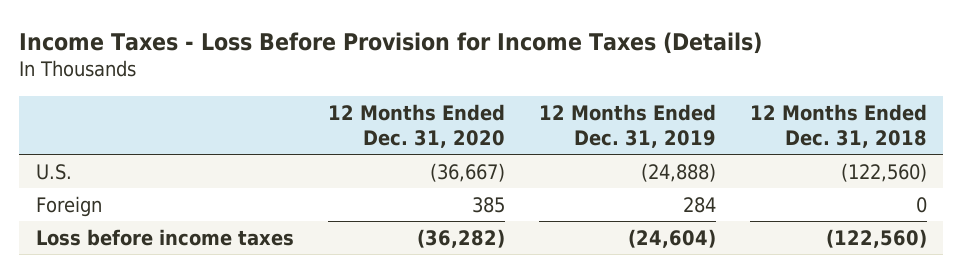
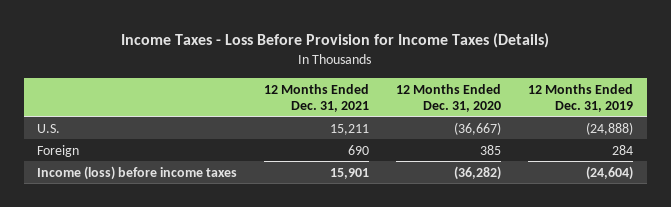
- | 12 Months Ended Dec. 31, 2020 | 12 Months Ended Dec. 31, 2019 | 12 Months Ended Dec. 31, 2018
+ | 12 Months Ended Dec. 31, 2021 | 12 Months Ended Dec. 31, 2020 | 12 Months Ended Dec. 31, 2019
- Loss before income taxes | (36,282) | (24,604) | (122,560)
+ Income (loss) before income taxes | 15,901 | (36,282) | (24,604)

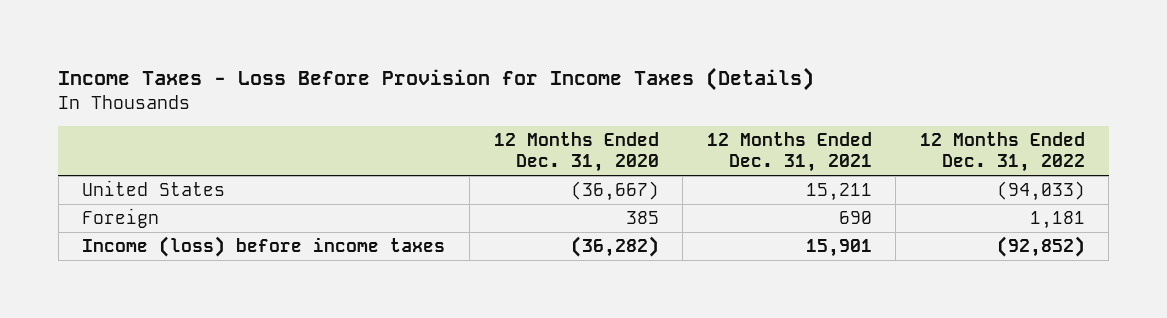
- | 12 Months Ended Dec. 31, 2021 | 12 Months Ended Dec. 31, 2020 | 12 Months Ended Dec. 31, 2019
+ | 12 Months Ended Dec. 31, 2020 | 12 Months Ended Dec. 31, 2021 | 12 Months Ended Dec. 31, 2022
- U.S. | 15,211 | (36,667) | (24,888)
+ United States | (36,667) | 15,211 | (94,033)

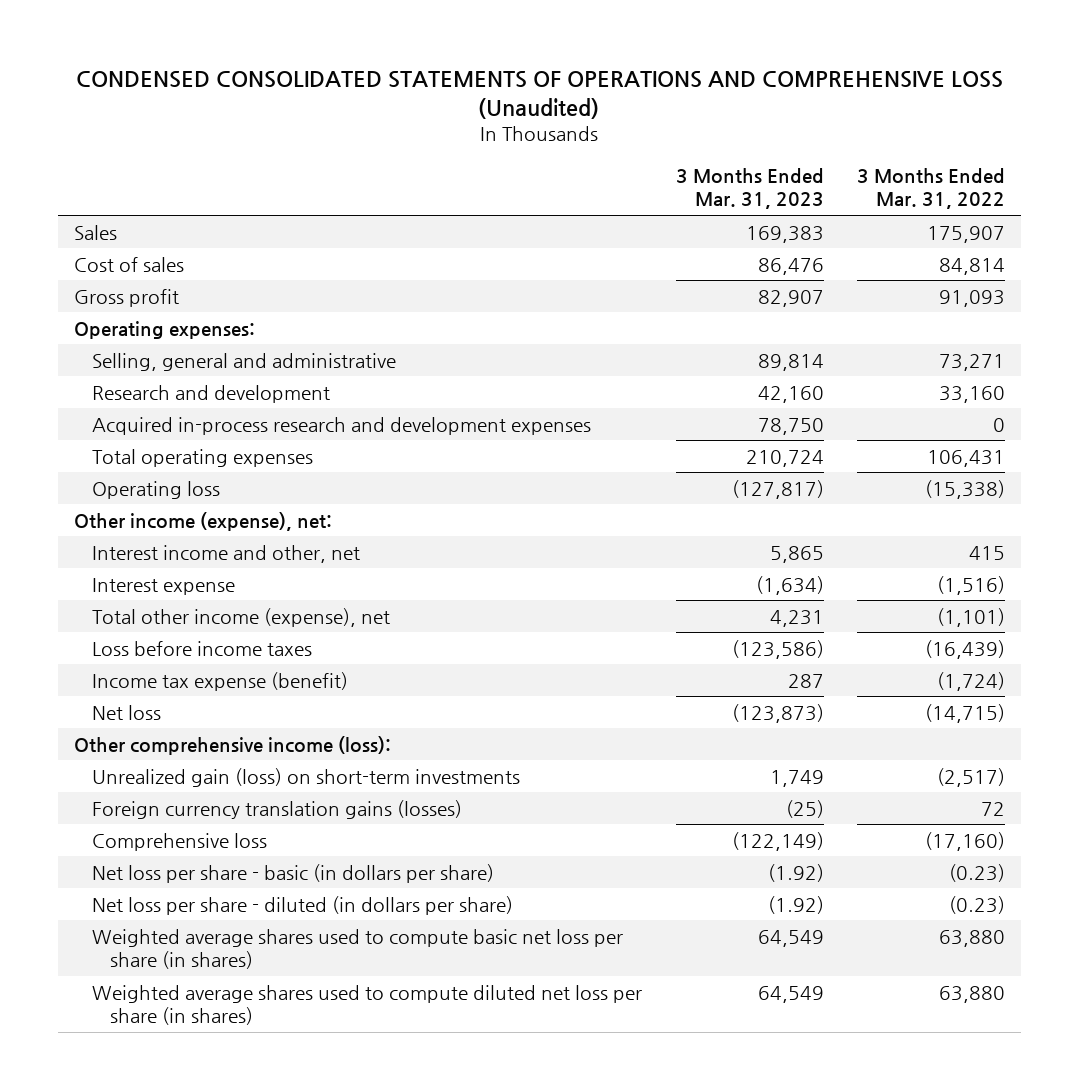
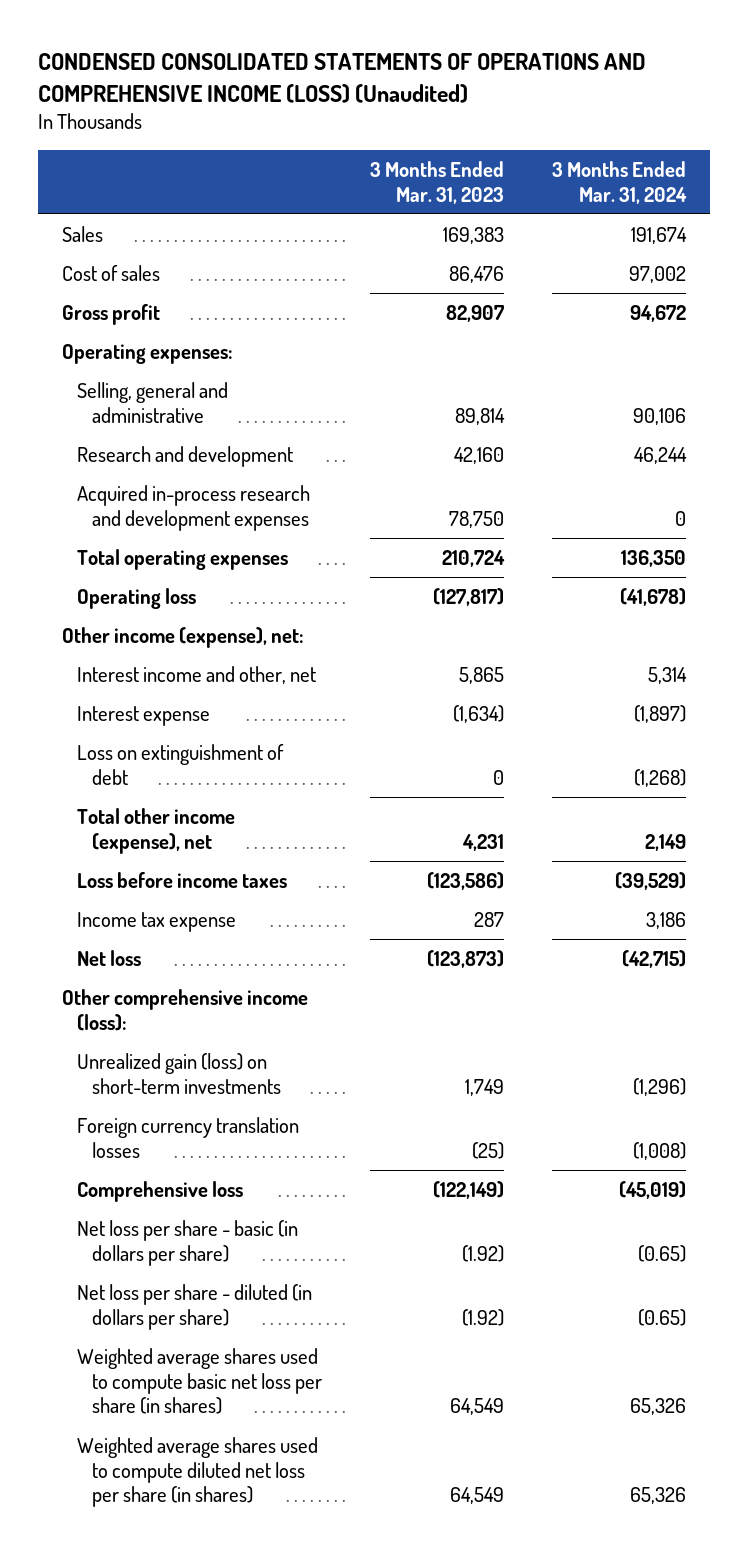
- CONDENSED CONSOLIDATED STATEMENTS OF OPERATIONS AND COMPREHENSIVE LOSS (Unaudited)
+ CONDENSED CONSOLIDATED STATEMENTS OF OPERATIONS AND COMPREHENSIVE INCOME (LOSS) (Unaudited)
- | 3 Months Ended Mar. 31, 2023 | 3 Months Ended Mar. 31, 2022
+ | 3 Months Ended Mar. 31, 2023 | 3 Months Ended Mar. 31, 2024
+ Loss on extinguishment of debt | 0 | (1,268)
- Income tax expense (benefit) | 287 | (1,724)
+ Income tax expense | 287 | 3,186
- Foreign currency translation gains (losses) | (25) | 72
+ Foreign currency translation losses | (25) | (1,008)

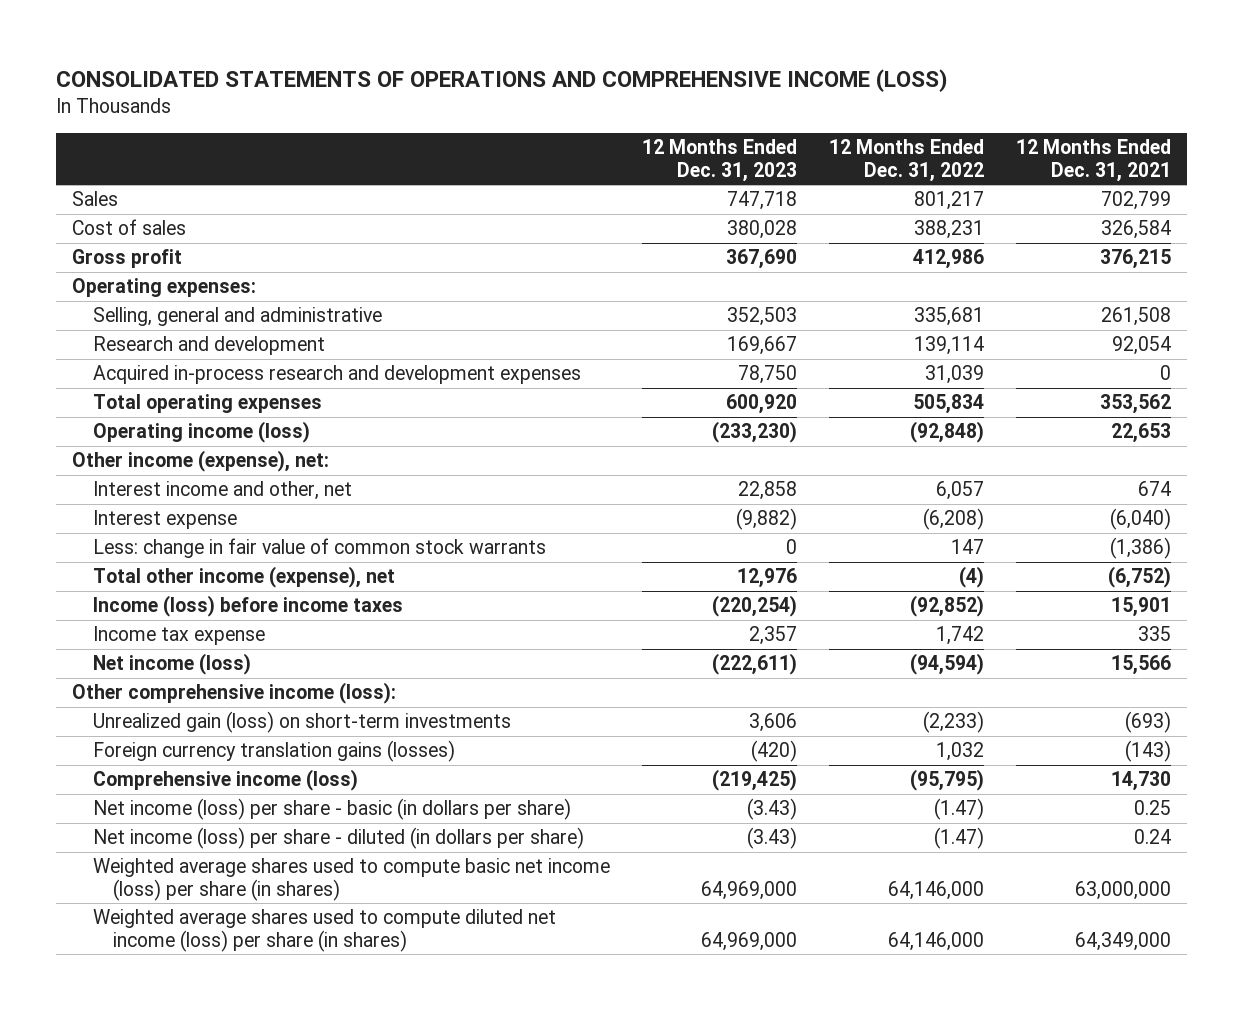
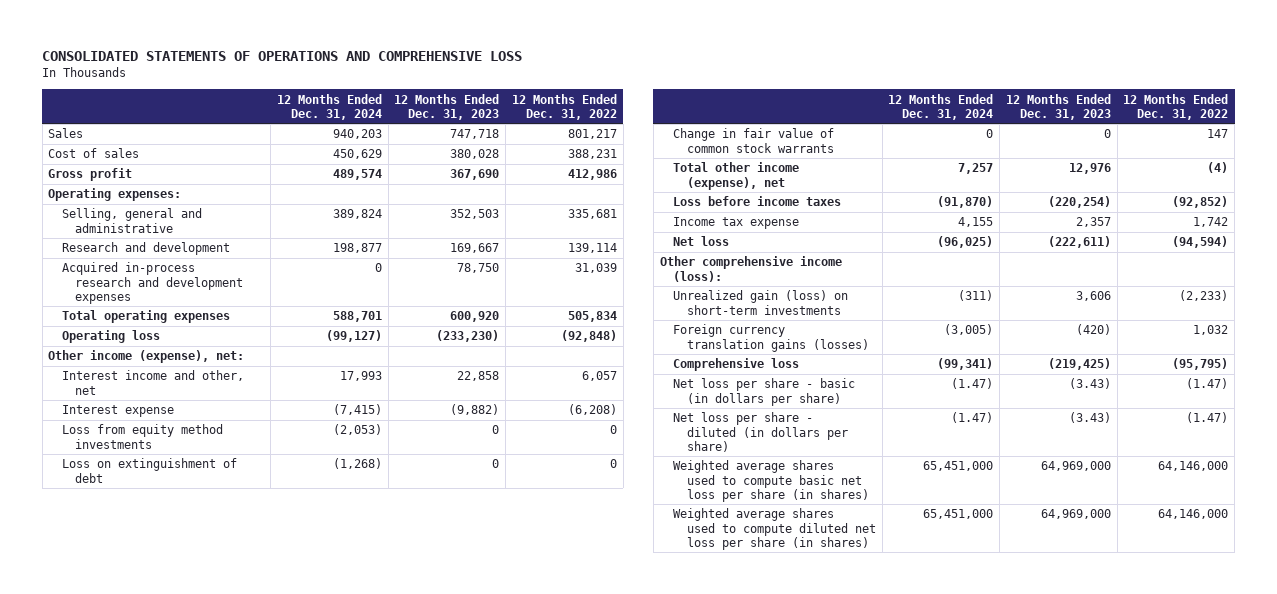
- CONSOLIDATED STATEMENTS OF OPERATIONS AND COMPREHENSIVE INCOME (LOSS)
+ CONSOLIDATED STATEMENTS OF OPERATIONS AND COMPREHENSIVE LOSS
- | 12 Months Ended Dec. 31, 2023 | 12 Months Ended Dec. 31, 2022 | 12 Months Ended Dec. 31, 2021
+ | 12 Months Ended Dec. 31, 2024 | 12 Months Ended Dec. 31, 2023 | 12 Months Ended Dec. 31, 2022
- Operating income (loss) | (233,230) | (92,848) | 22,653
+ Operating loss | (99,127) | (233,230) | (92,848)
- Less: change in fair value of common stock warrants | 0 | 147 | (1,386)
+ Loss from equity method investments | (2,053) | 0 | 0
+ Loss on extinguishment of debt | (1,268) | 0 | 0
+ Change in fair value of common stock warrants | 0 | 0 | 147
- Income (loss) before income taxes | (220,254) | (92,852) | 15,901
+ Loss before income taxes | (91,870) | (220,254) | (92,852)
- Net income (loss) | (222,611) | (94,594) | 15,566
+ Net loss | (96,025) | (222,611) | (94,594)
- Comprehensive income (loss) | (219,425) | (95,795) | 14,730
- Net income (loss) per share - basic (in dollars per share) | (3.43) | (1.47) | 0.25
- Net income (loss) per share - diluted (in dollars per share) | (3.43) | (1.47) | 0.24
- Weighted average shares used to compute basic net income (loss) per share (in shares) | 64,969,000 | 64,146,000 | 63,000,000
- Weighted average shares used to compute diluted net income (loss) per share (in shares) | 64,969,000 | 64,146,000 | 64,349,000
+ Comprehensive loss | (99,341) | (219,425) | (95,795)
+ Net loss per share - basic (in dollars per share) | (1.47) | (3.43) | (1.47)
+ Net loss per share - diluted (in dollars per share) | (1.47) | (3.43) | (1.47)
+ Weighted average shares used to compute basic net loss per share (in shares) | 65,451,000 | 64,969,000 | 64,146,000
+ Weighted average shares used to compute diluted net loss per share (in shares) | 65,451,000 | 64,969,000 | 64,146,000

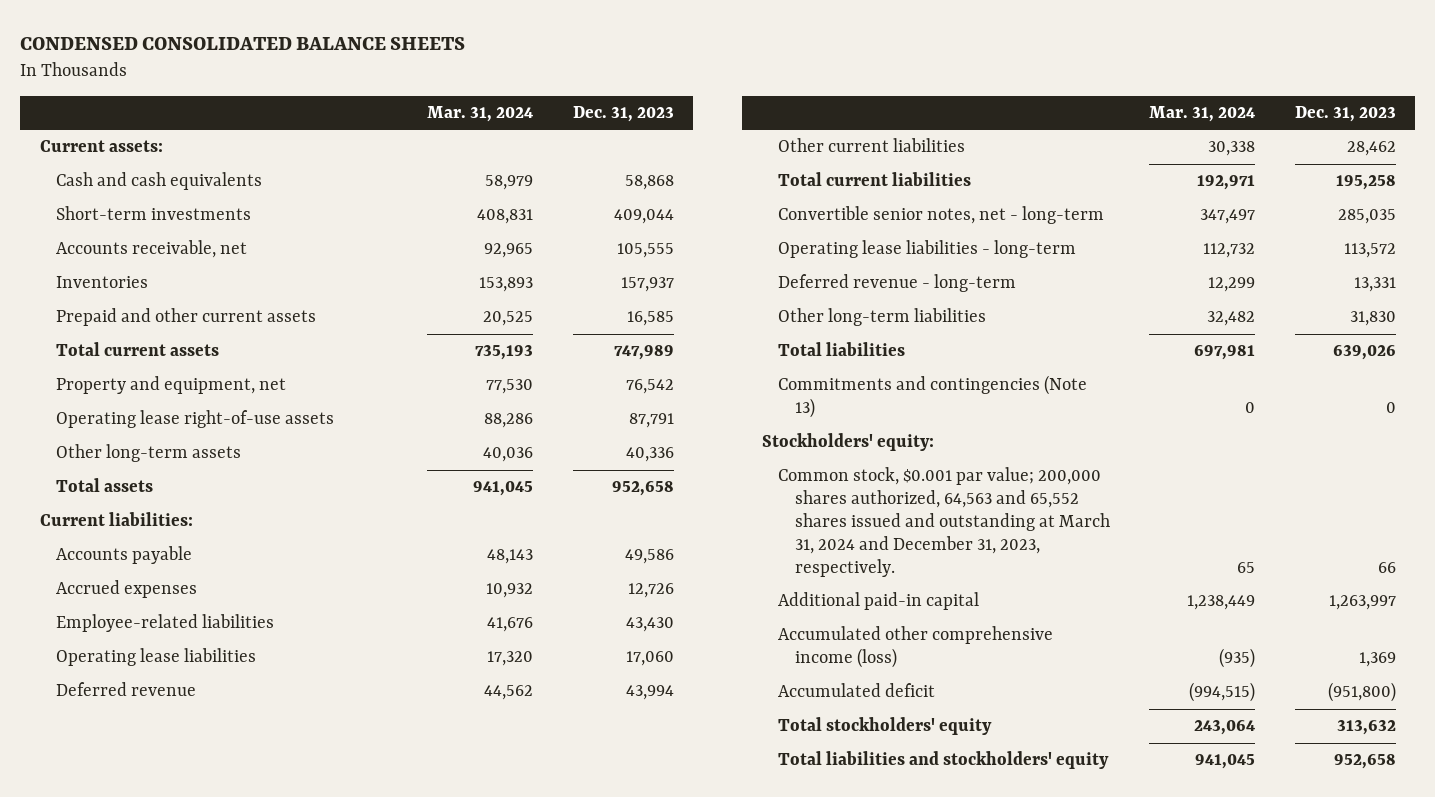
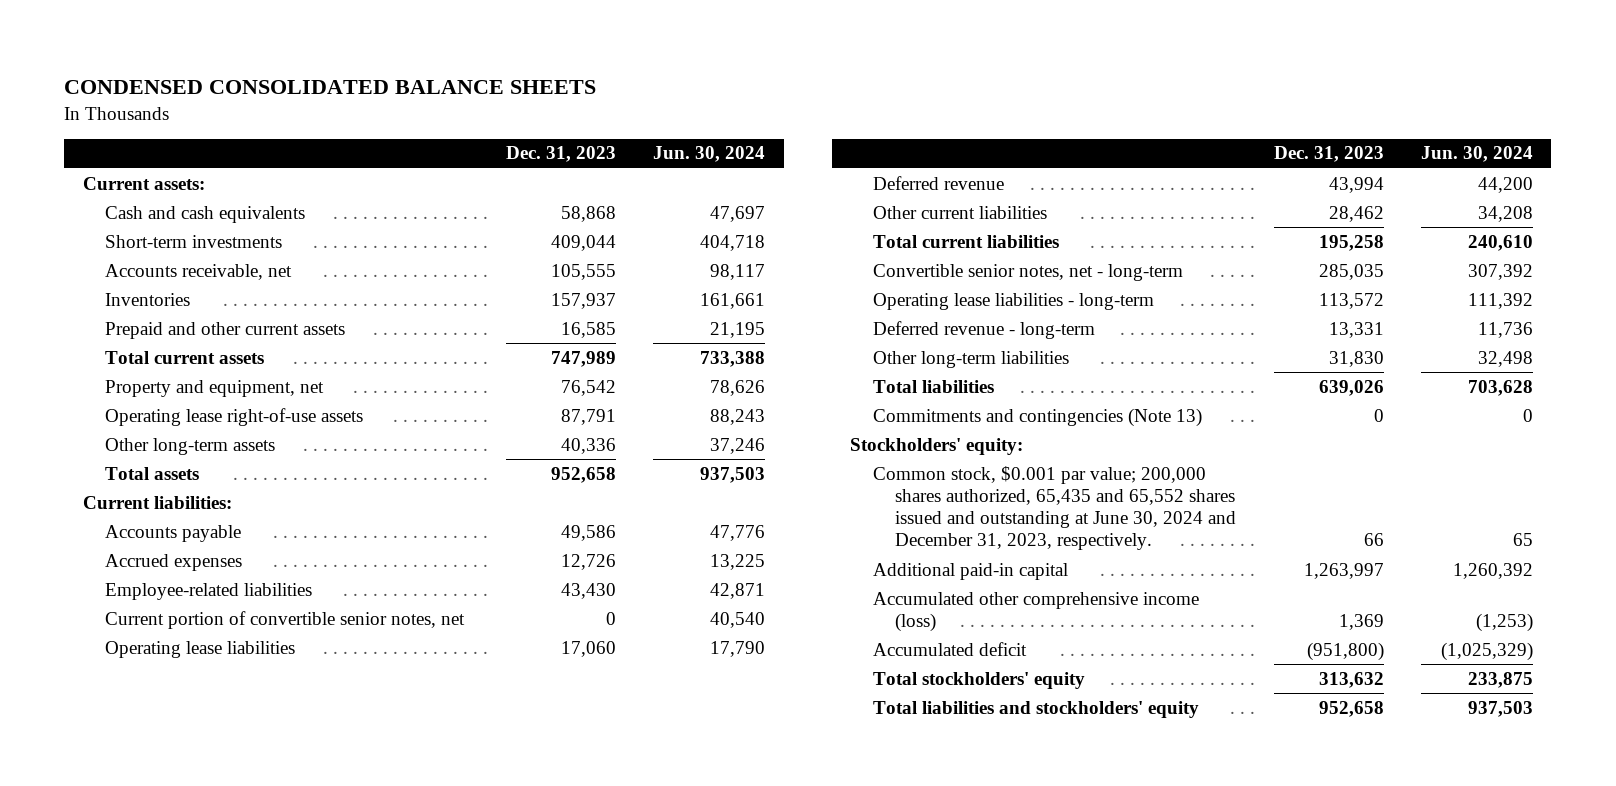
- | Mar. 31, 2024 | Dec. 31, 2023
+ | Dec. 31, 2023 | Jun. 30, 2024
+ Current portion of convertible senior notes, net | 0 | 40,540
- Common stock, $0.001 par value; 200,000 shares authorized, 64,563 and 65,552 shares issued and outstanding at March 31, 2024 and December 31, 2023, respectively. | 65 | 66
+ Common stock, $0.001 par value; 200,000 shares authorized, 65,435 and 65,552 shares issued and outstanding at June 30, 2024 and December 31, 2023, respectively. | 66 | 65

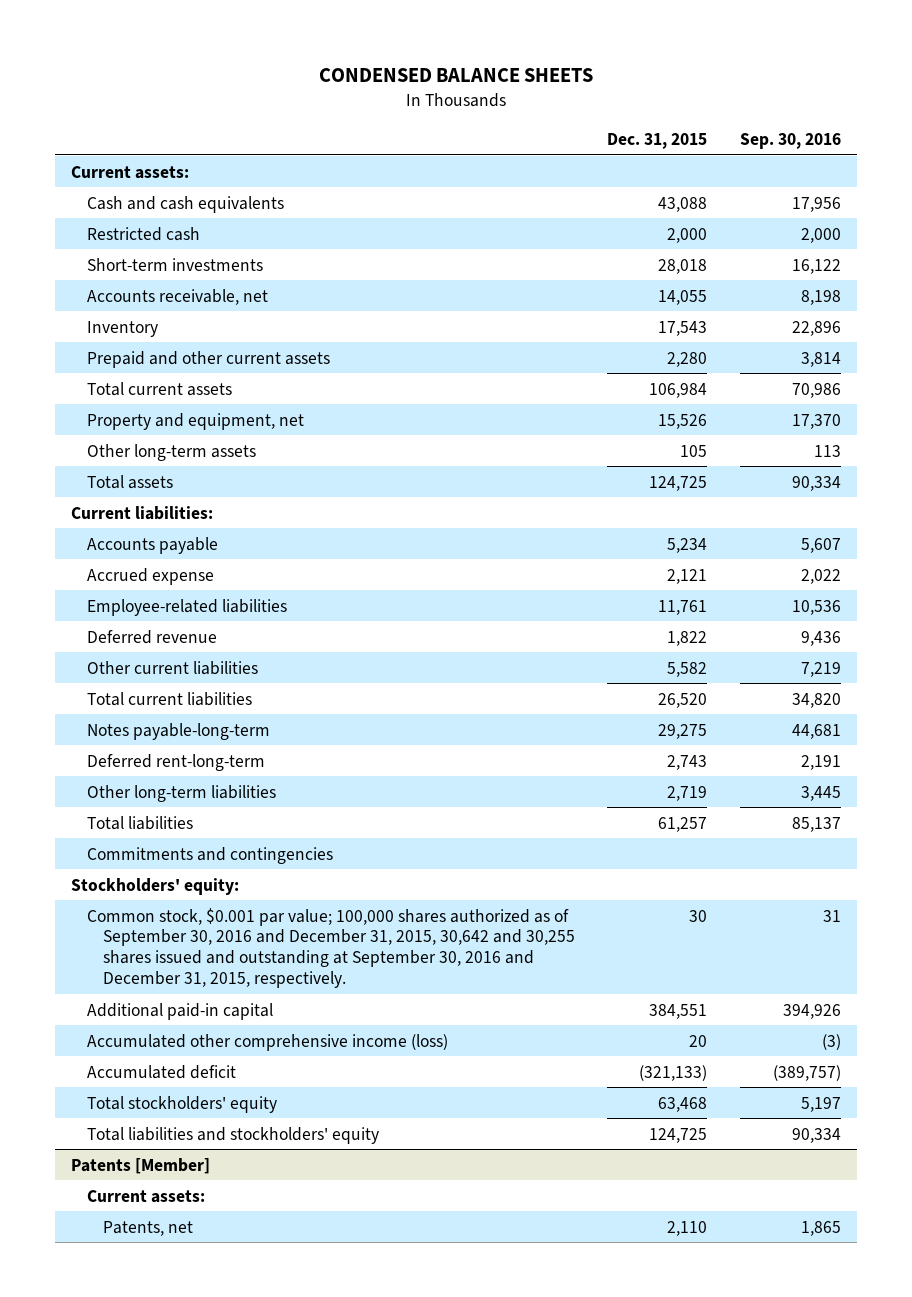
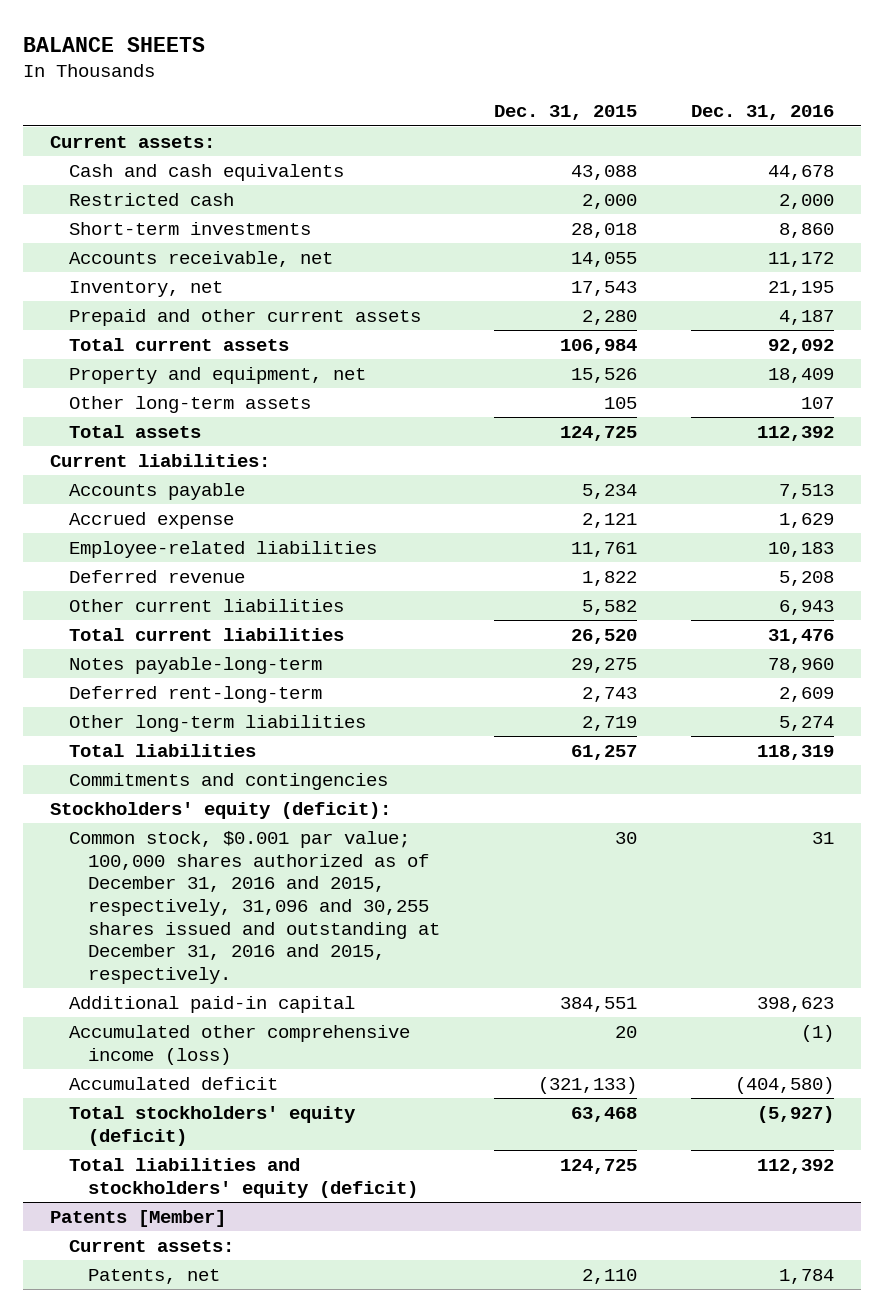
- CONDENSED BALANCE SHEETS
+ BALANCE SHEETS
- | Dec. 31, 2015 | Sep. 30, 2016
+ | Dec. 31, 2015 | Dec. 31, 2016
- Inventory | 17,543 | 22,896
+ Inventory, net | 17,543 | 21,195
- Stockholders' equity:
- Common stock, $0.001 par value; 100,000 shares authorized as of September 30, 2016 and December 31, 2015, 30,642 and 30,255 shares issued and outstanding at September 30, 2016 and December 31, 2015, respectively. | 30 | 31
+ Stockholders' equity (deficit):
+ Common stock, $0.001 par value; 100,000 shares authorized as of December 31, 2016 and 2015, respectively, 31,096 and 30,255 shares issued and outstanding at December 31, 2016 and 2015, respectively. | 30 | 31
- Total stockholders' equity | 63,468 | 5,197
- Total liabilities and stockholders' equity | 124,725 | 90,334
+ Total stockholders' equity (deficit) | 63,468 | (5,927)
+ Total liabilities and stockholders' equity (deficit) | 124,725 | 112,392

